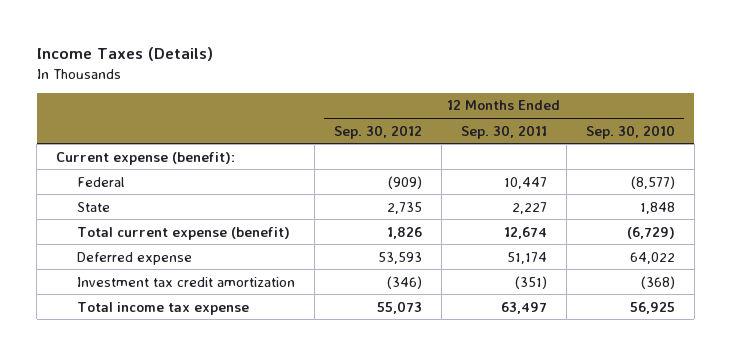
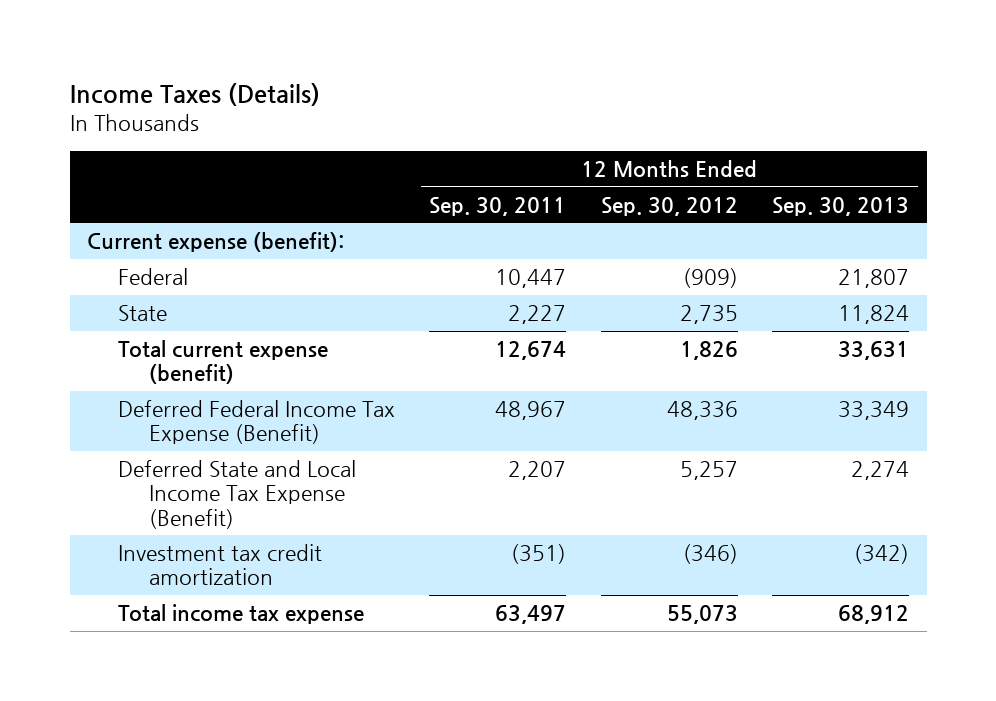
- | 12 Months Ended Sep. 30, 2012 | 12 Months Ended Sep. 30, 2011 | 12 Months Ended Sep. 30, 2010
+ | 12 Months Ended Sep. 30, 2011 | 12 Months Ended Sep. 30, 2012 | 12 Months Ended Sep. 30, 2013
- Deferred expense | 53,593 | 51,174 | 64,022
+ Deferred Federal Income Tax Expense (Benefit) | 48,967 | 48,336 | 33,349
+ Deferred State and Local Income Tax Expense (Benefit) | 2,207 | 5,257 | 2,274

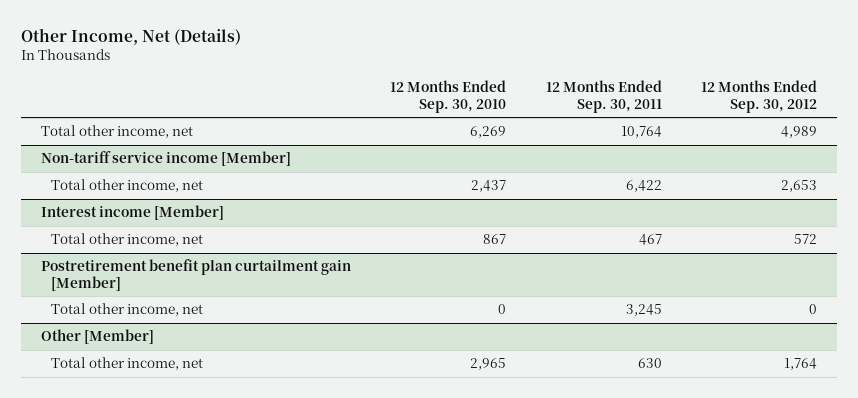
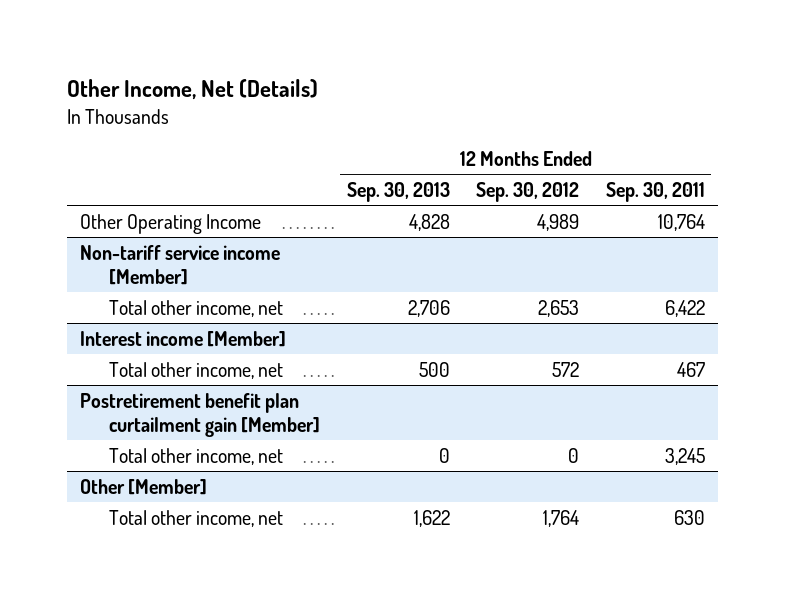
- | 12 Months Ended Sep. 30, 2010 | 12 Months Ended Sep. 30, 2011 | 12 Months Ended Sep. 30, 2012
+ | 12 Months Ended Sep. 30, 2013 | 12 Months Ended Sep. 30, 2012 | 12 Months Ended Sep. 30, 2011
- Total other income, net | 6,269 | 10,764 | 4,989
+ Other Operating Income | 4,828 | 4,989 | 10,764

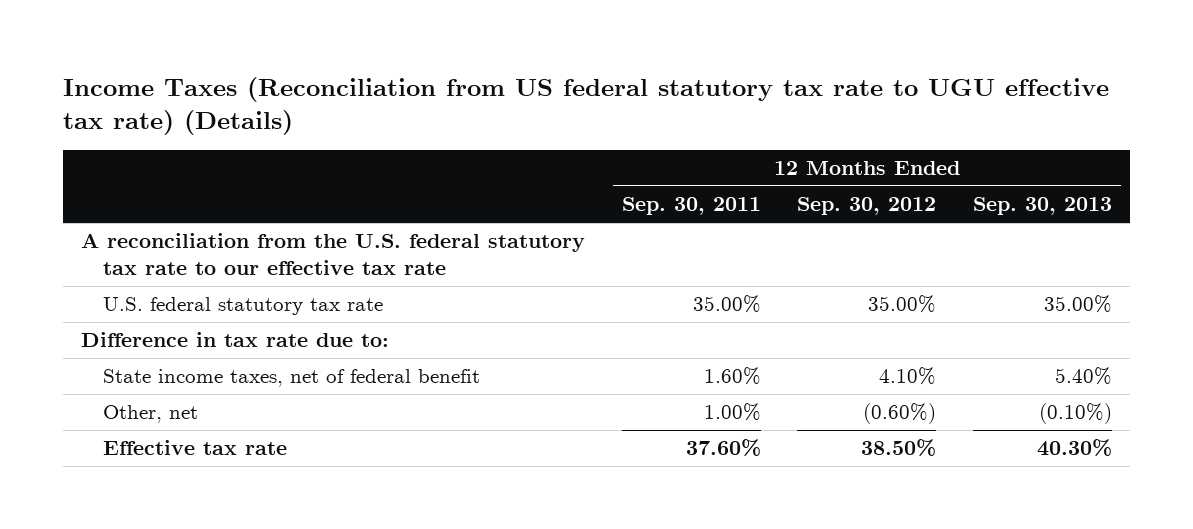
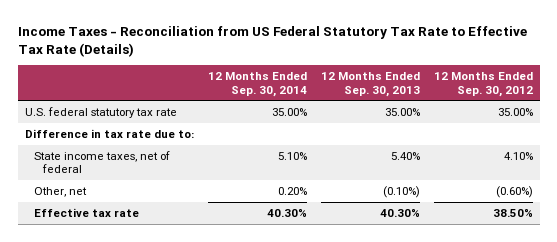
- Income Taxes (Reconciliation from US federal statutory tax rate to UGU effective tax rate) (Details)
+ Income Taxes - Reconciliation from US Federal Statutory Tax Rate to Effective Tax Rate (Details)
- | 12 Months Ended Sep. 30, 2011 | 12 Months Ended Sep. 30, 2012 | 12 Months Ended Sep. 30, 2013
+ | 12 Months Ended Sep. 30, 2014 | 12 Months Ended Sep. 30, 2013 | 12 Months Ended Sep. 30, 2012
- A reconciliation from the U.S. federal statutory tax rate to our effective tax rate
- State income taxes, net of federal benefit | 1.60% | 4.10% | 5.40%
+ State income taxes, net of federal | 5.10% | 5.40% | 4.10%

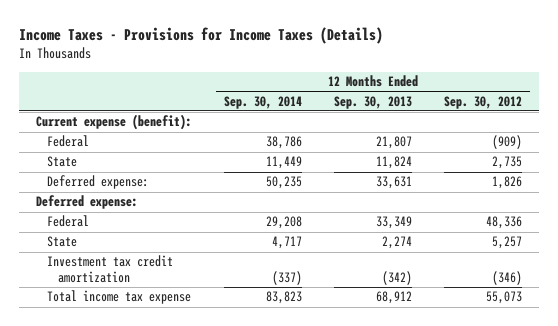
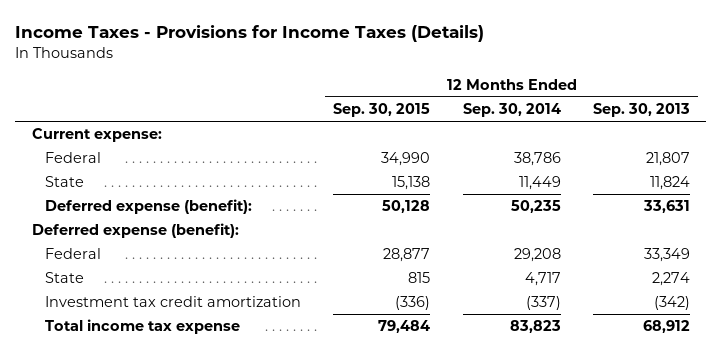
- | 12 Months Ended Sep. 30, 2014 | 12 Months Ended Sep. 30, 2013 | 12 Months Ended Sep. 30, 2012
+ | 12 Months Ended Sep. 30, 2015 | 12 Months Ended Sep. 30, 2014 | 12 Months Ended Sep. 30, 2013
- Current expense (benefit):
+ Current expense:
- Deferred expense: | 50,235 | 33,631 | 1,826
- Deferred expense:
+ Deferred expense (benefit): | 50,128 | 50,235 | 33,631
+ Deferred expense (benefit):

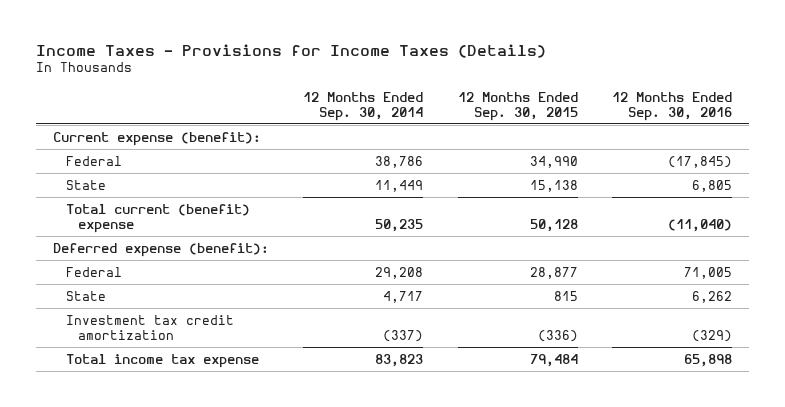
- | 12 Months Ended Sep. 30, 2015 | 12 Months Ended Sep. 30, 2014 | 12 Months Ended Sep. 30, 2013
+ | 12 Months Ended Sep. 30, 2014 | 12 Months Ended Sep. 30, 2015 | 12 Months Ended Sep. 30, 2016
- Current expense:
+ Current expense (benefit):
- Deferred expense (benefit): | 50,128 | 50,235 | 33,631
+ Total current (benefit) expense | 50,235 | 50,128 | (11,040)

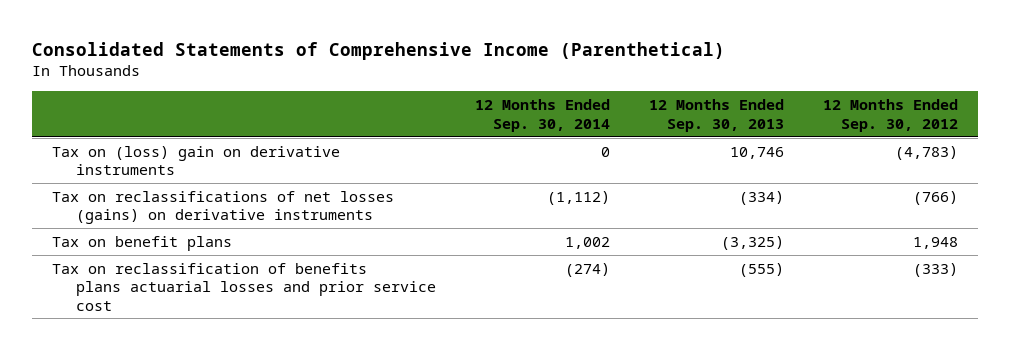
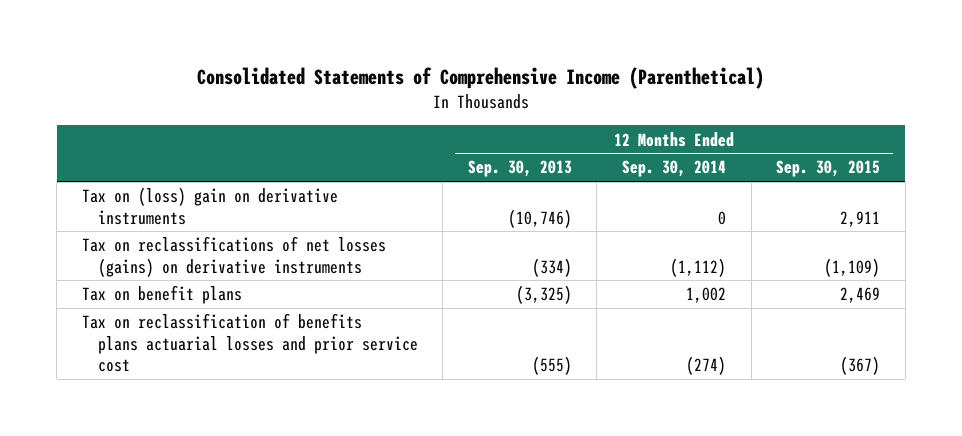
- | 12 Months Ended Sep. 30, 2014 | 12 Months Ended Sep. 30, 2013 | 12 Months Ended Sep. 30, 2012
+ | 12 Months Ended Sep. 30, 2013 | 12 Months Ended Sep. 30, 2014 | 12 Months Ended Sep. 30, 2015
- Tax on (loss) gain on derivative instruments | 0 | 10,746 | (4,783)
+ Tax on (loss) gain on derivative instruments | (10,746) | 0 | 2,911

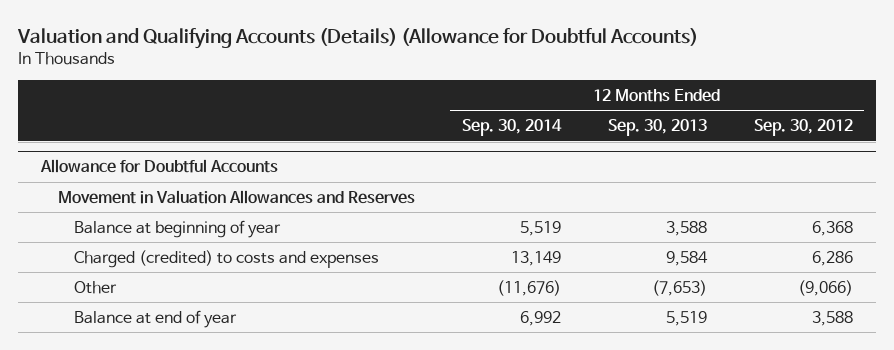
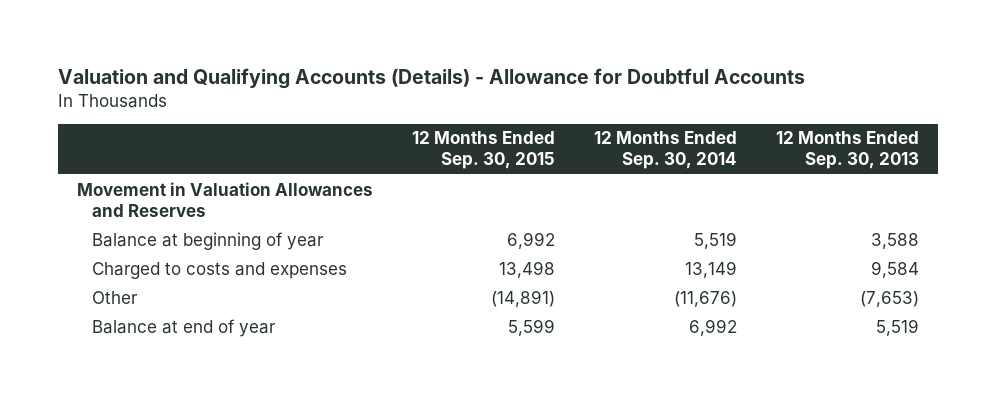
- Valuation and Qualifying Accounts (Details) (Allowance for Doubtful Accounts)
+ Valuation and Qualifying Accounts (Details) - Allowance for Doubtful Accounts
- | 12 Months Ended Sep. 30, 2014 | 12 Months Ended Sep. 30, 2013 | 12 Months Ended Sep. 30, 2012
+ | 12 Months Ended Sep. 30, 2015 | 12 Months Ended Sep. 30, 2014 | 12 Months Ended Sep. 30, 2013
- Allowance for Doubtful Accounts
- Charged (credited) to costs and expenses | 13,149 | 9,584 | 6,286
+ Charged to costs and expenses | 13,498 | 13,149 | 9,584

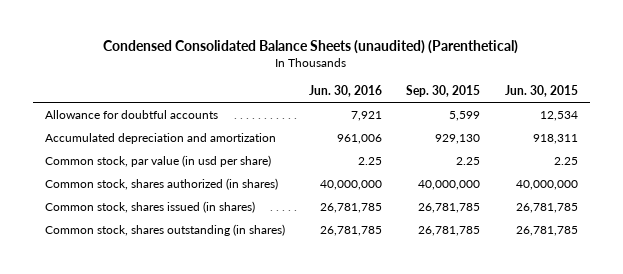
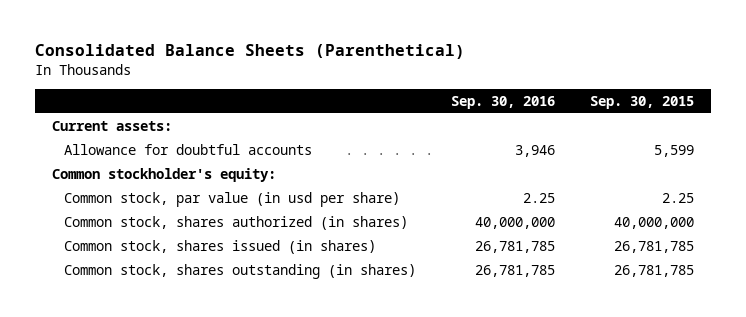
- Condensed Consolidated Balance Sheets (unaudited) (Parenthetical)
+ Consolidated Balance Sheets (Parenthetical)
- | Jun. 30, 2016 | Sep. 30, 2015 | Jun. 30, 2015
+ | Sep. 30, 2016 | Sep. 30, 2015
+ Current assets:
- Accumulated depreciation and amortization | 961,006 | 929,130 | 918,311
+ Common stockholder's equity:

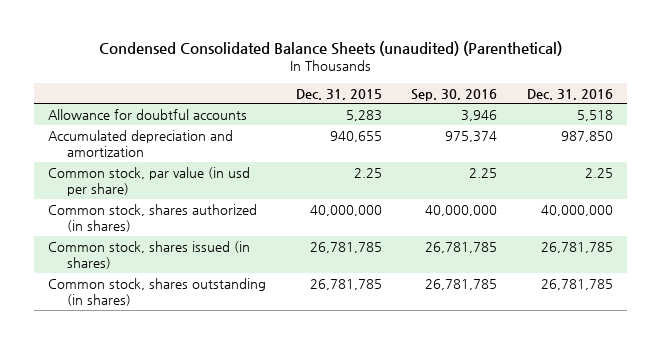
- Consolidated Balance Sheets (Parenthetical)
+ Condensed Consolidated Balance Sheets (unaudited) (Parenthetical)
- | Sep. 30, 2016 | Sep. 30, 2015
+ | Dec. 31, 2015 | Sep. 30, 2016 | Dec. 31, 2016
- Current assets:
- Common stockholder's equity:
+ Accumulated depreciation and amortization | 940,655 | 975,374 | 987,850

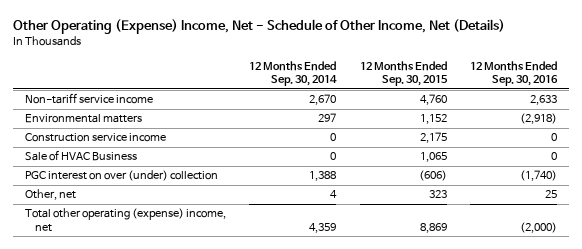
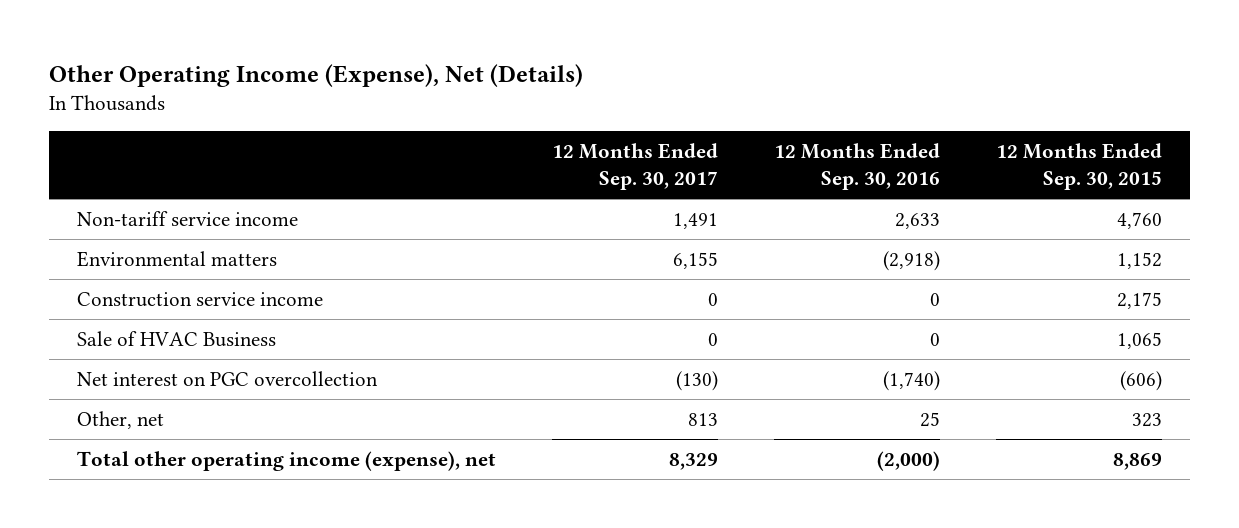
- Other Operating (Expense) Income, Net - Schedule of Other Income, Net (Details)
+ Other Operating Income (Expense), Net (Details)
- | 12 Months Ended Sep. 30, 2014 | 12 Months Ended Sep. 30, 2015 | 12 Months Ended Sep. 30, 2016
+ | 12 Months Ended Sep. 30, 2017 | 12 Months Ended Sep. 30, 2016 | 12 Months Ended Sep. 30, 2015
- PGC interest on over (under) collection | 1,388 | (606) | (1,740)
+ Net interest on PGC overcollection | (130) | (1,740) | (606)
- Total other operating (expense) income, net | 4,359 | 8,869 | (2,000)
+ Total other operating income (expense), net | 8,329 | (2,000) | 8,869

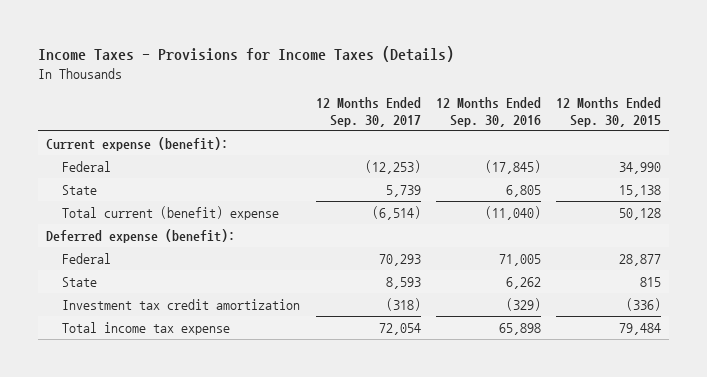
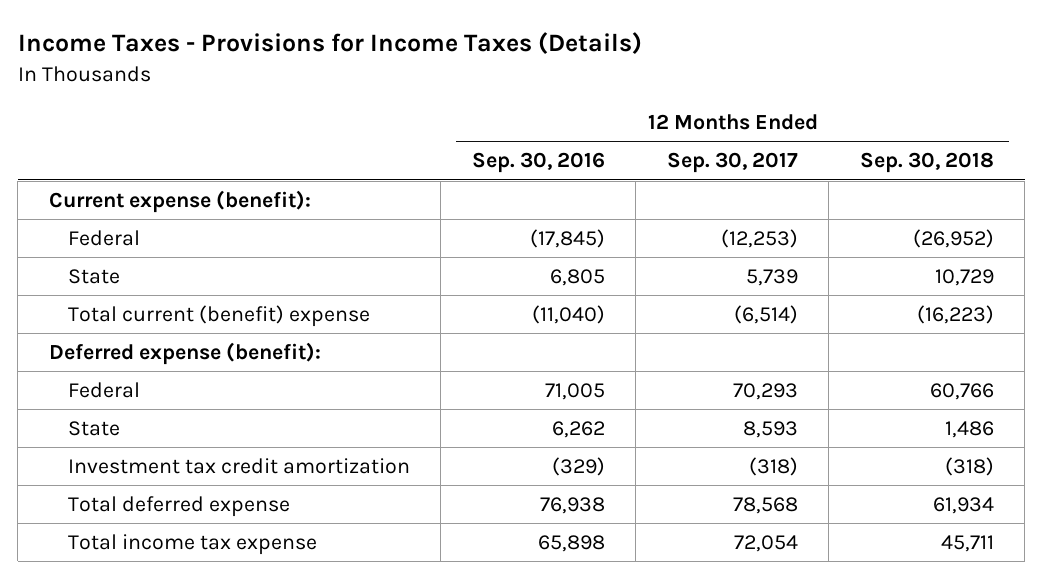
- | 12 Months Ended Sep. 30, 2017 | 12 Months Ended Sep. 30, 2016 | 12 Months Ended Sep. 30, 2015
+ | 12 Months Ended Sep. 30, 2016 | 12 Months Ended Sep. 30, 2017 | 12 Months Ended Sep. 30, 2018
+ Total deferred expense | 76,938 | 78,568 | 61,934

